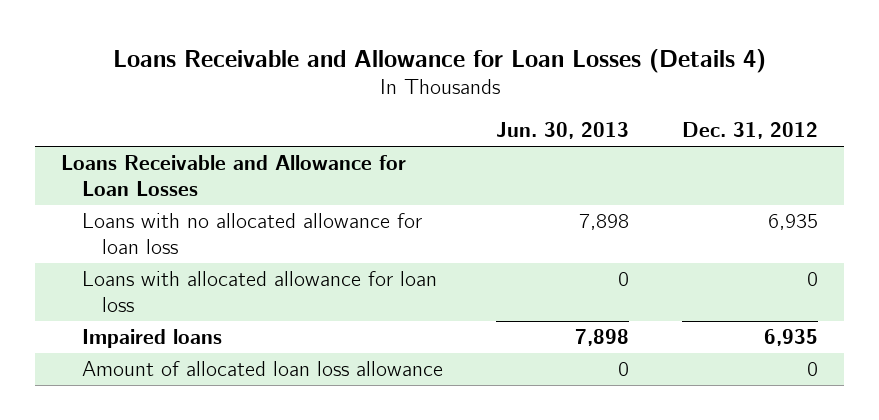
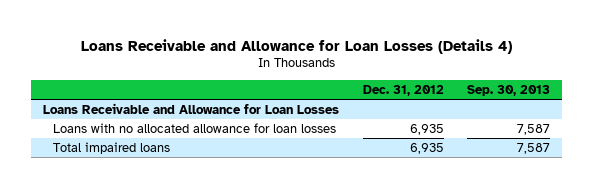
- | Jun. 30, 2013 | Dec. 31, 2012
+ | Dec. 31, 2012 | Sep. 30, 2013
- Loans with no allocated allowance for loan loss | 7,898 | 6,935
- Loans with allocated allowance for loan loss | 0 | 0
- Impaired loans | 7,898 | 6,935
- Amount of allocated loan loss allowance | 0 | 0
+ Loans with no allocated allowance for loan losses | 6,935 | 7,587
+ Total impaired loans | 6,935 | 7,587

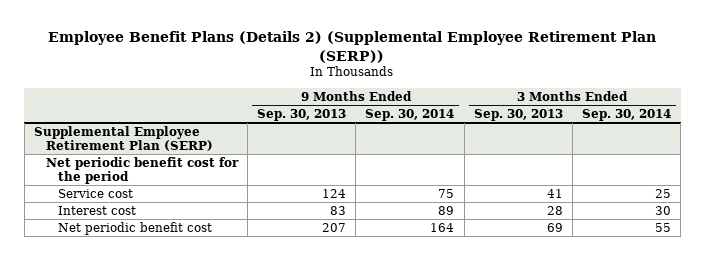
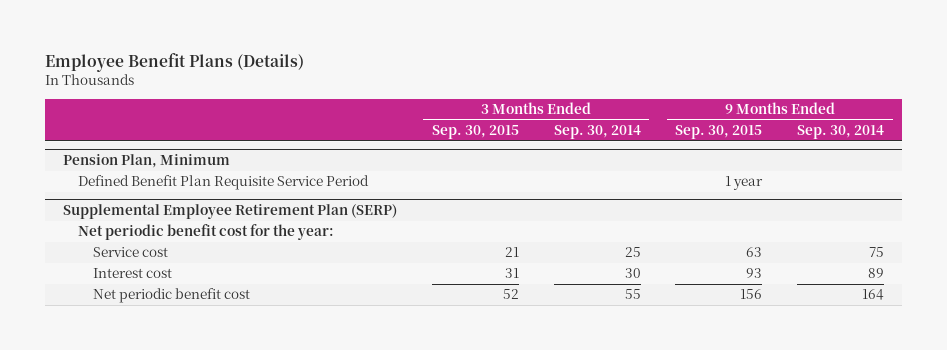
- Employee Benefit Plans (Details 2) (Supplemental Employee Retirement Plan (SERP))
+ Employee Benefit Plans (Details)
- | 9 Months Ended Sep. 30, 2013 | 9 Months Ended Sep. 30, 2014 | 3 Months Ended Sep. 30, 2013 | 3 Months Ended Sep. 30, 2014
+ | 3 Months Ended Sep. 30, 2015 | 3 Months Ended Sep. 30, 2014 | 9 Months Ended Sep. 30, 2015 | 9 Months Ended Sep. 30, 2014
+ Pension Plan, Minimum
+ Defined Benefit Plan Requisite Service Period | | | 1 year |
@ Supplemental Employee Retirement Plan (SERP)
- Net periodic benefit cost for the period
+ Net periodic benefit cost for the year:

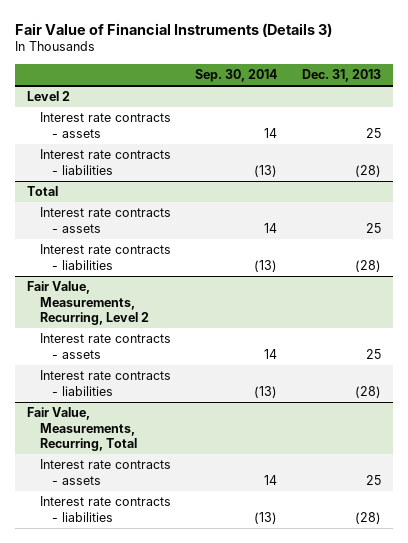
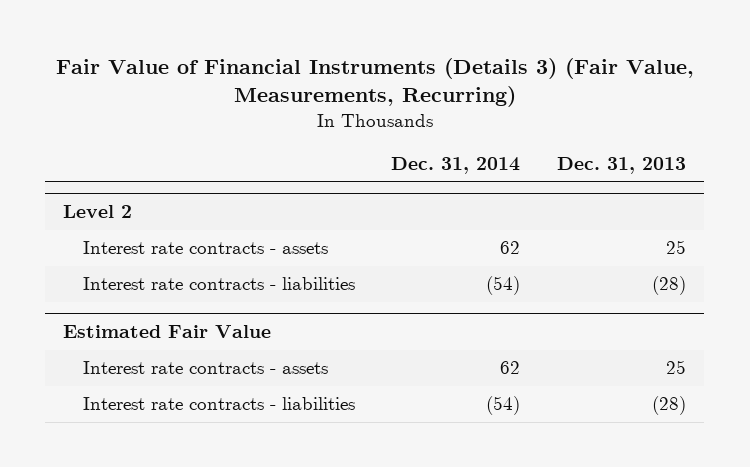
- Fair Value of Financial Instruments (Details 3)
+ Fair Value of Financial Instruments (Details 3) (Fair Value, Measurements, Recurring)
- | Sep. 30, 2014 | Dec. 31, 2013
+ | Dec. 31, 2014 | Dec. 31, 2013
- Total
- Interest rate contracts - assets | 14 | 25
- Interest rate contracts - liabilities | (13) | (28)
- Fair Value, Measurements, Recurring, Level 2
- Interest rate contracts - assets | 14 | 25
- Interest rate contracts - liabilities | (13) | (28)
- Fair Value, Measurements, Recurring, Total
+ Estimated Fair Value

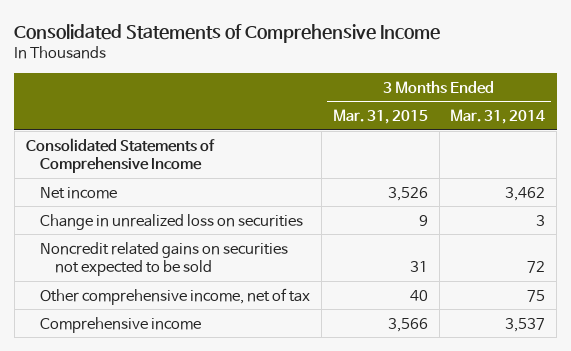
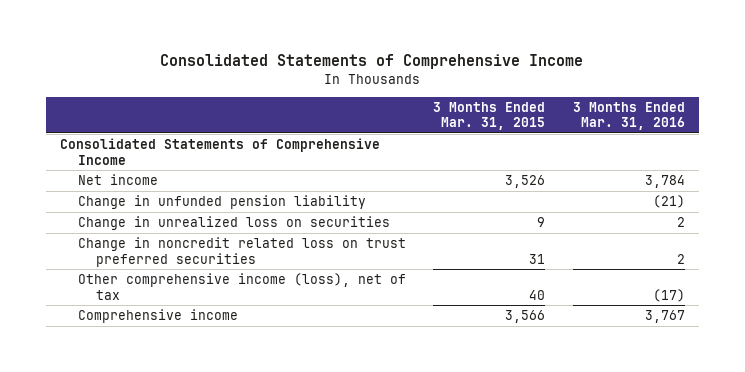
- | 3 Months Ended Mar. 31, 2015 | 3 Months Ended Mar. 31, 2014
+ | 3 Months Ended Mar. 31, 2015 | 3 Months Ended Mar. 31, 2016
+ Change in unfunded pension liability | | (21)
- Noncredit related gains on securities not expected to be sold | 31 | 72
- Other comprehensive income, net of tax | 40 | 75
+ Change in noncredit related loss on trust preferred securities | 31 | 2
+ Other comprehensive income (loss), net of tax | 40 | (17)

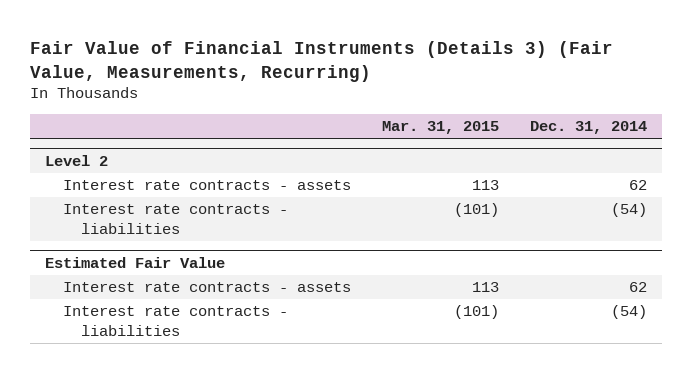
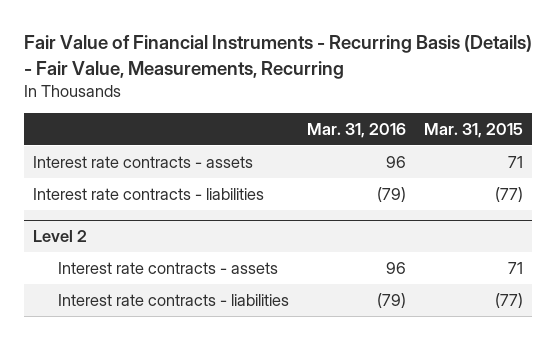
- Fair Value of Financial Instruments (Details 3) (Fair Value, Measurements, Recurring)
+ Fair Value of Financial Instruments - Recurring Basis (Details) - Fair Value, Measurements, Recurring
- | Mar. 31, 2015 | Dec. 31, 2014
+ | Mar. 31, 2016 | Mar. 31, 2015
+ Interest rate contracts - assets | 96 | 71
+ Interest rate contracts - liabilities | (79) | (77)
@ Level 2
- Interest rate contracts - assets | 113 | 62
- Interest rate contracts - liabilities | (101) | (54)
- Estimated Fair Value
- Interest rate contracts - assets | 113 | 62
- Interest rate contracts - liabilities | (101) | (54)
@ Level 2
+ Interest rate contracts - assets | 96 | 71
+ Interest rate contracts - liabilities | (79) | (77)

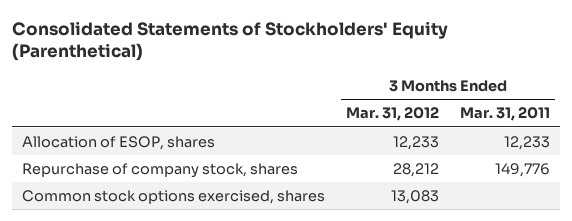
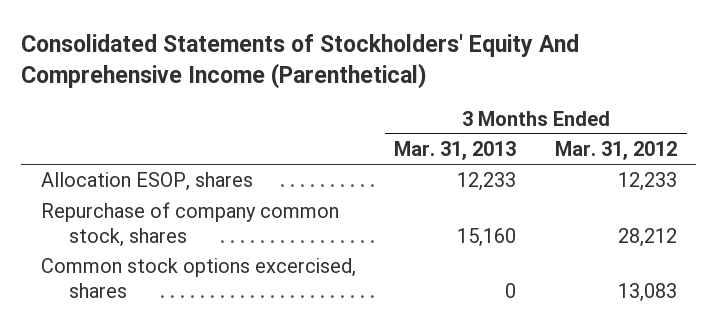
- Consolidated Statements of Stockholders' Equity (Parenthetical)
+ Consolidated Statements of Stockholders' Equity And Comprehensive Income (Parenthetical)
- | 3 Months Ended Mar. 31, 2012 | 3 Months Ended Mar. 31, 2011
+ | 3 Months Ended Mar. 31, 2013 | 3 Months Ended Mar. 31, 2012
- Allocation of ESOP, shares | 12,233 | 12,233
- Repurchase of company stock, shares | 28,212 | 149,776
- Common stock options exercised, shares | 13,083 |
+ Allocation ESOP, shares | 12,233 | 12,233
+ Repurchase of company common stock, shares | 15,160 | 28,212
+ Common stock options excercised, shares | 0 | 13,083

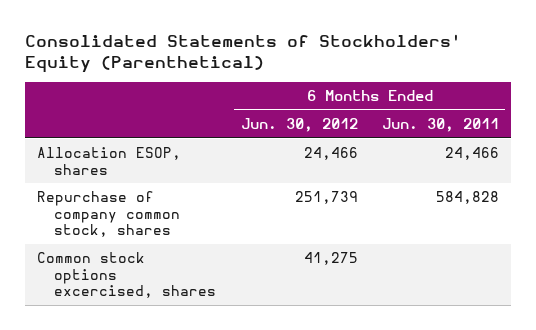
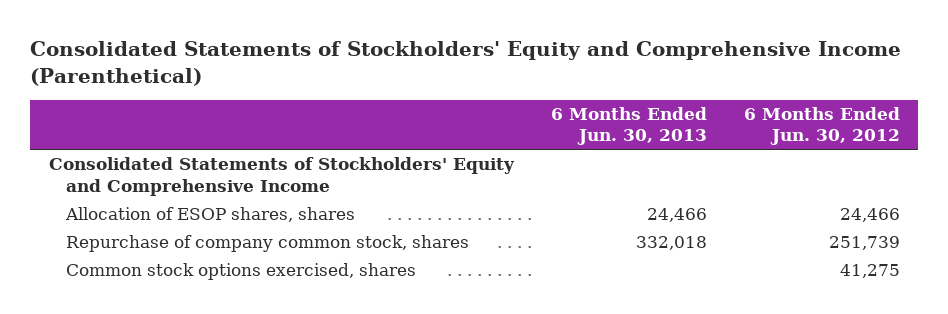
- Consolidated Statements of Stockholders' Equity (Parenthetical)
+ Consolidated Statements of Stockholders' Equity and Comprehensive Income (Parenthetical)
- | 6 Months Ended Jun. 30, 2012 | 6 Months Ended Jun. 30, 2011
+ | 6 Months Ended Jun. 30, 2013 | 6 Months Ended Jun. 30, 2012
- Allocation ESOP, shares | 24,466 | 24,466
+ Consolidated Statements of Stockholders' Equity and Comprehensive Income
+ Allocation of ESOP shares, shares | 24,466 | 24,466
- Common stock options excercised, shares | 41,275 |
+ Common stock options exercised, shares | | 41,275

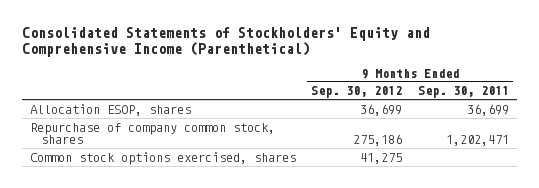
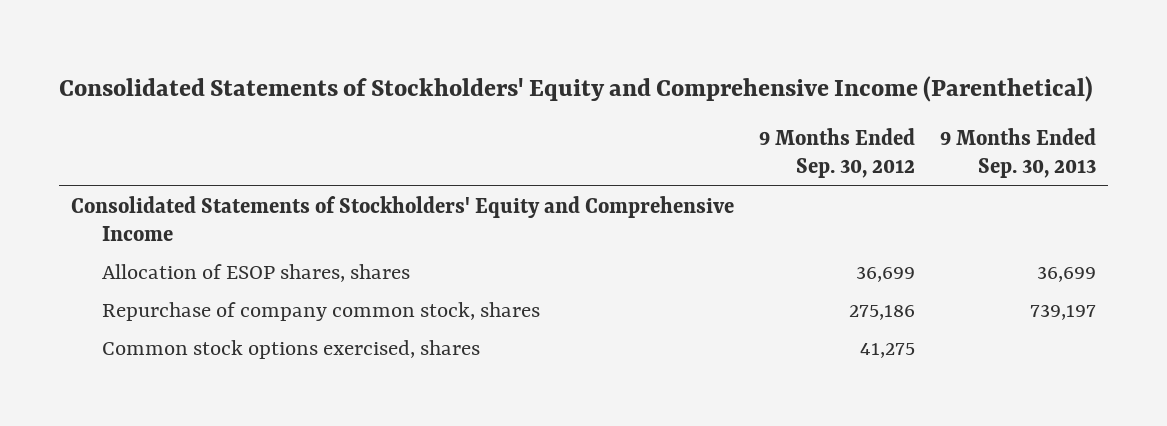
- | 9 Months Ended Sep. 30, 2012 | 9 Months Ended Sep. 30, 2011
+ | 9 Months Ended Sep. 30, 2012 | 9 Months Ended Sep. 30, 2013
- Allocation ESOP, shares | 36,699 | 36,699
+ Consolidated Statements of Stockholders' Equity and Comprehensive Income
+ Allocation of ESOP shares, shares | 36,699 | 36,699

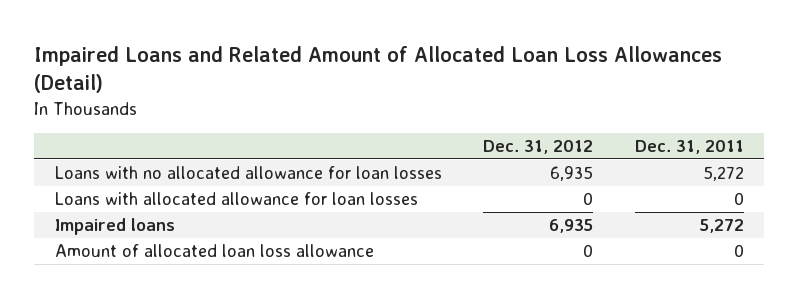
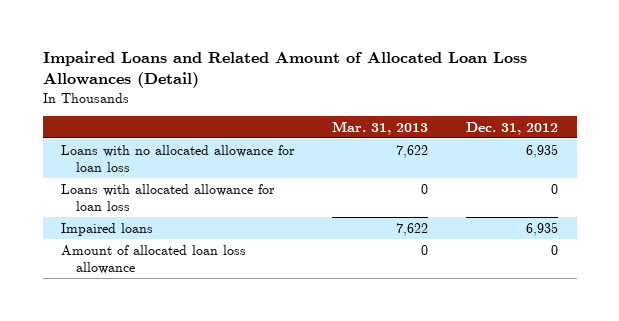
- | Dec. 31, 2012 | Dec. 31, 2011
+ | Mar. 31, 2013 | Dec. 31, 2012
- Loans with no allocated allowance for loan losses | 6,935 | 5,272
- Loans with allocated allowance for loan losses | 0 | 0
+ Loans with no allocated allowance for loan loss | 7,622 | 6,935
+ Loans with allocated allowance for loan loss | 0 | 0

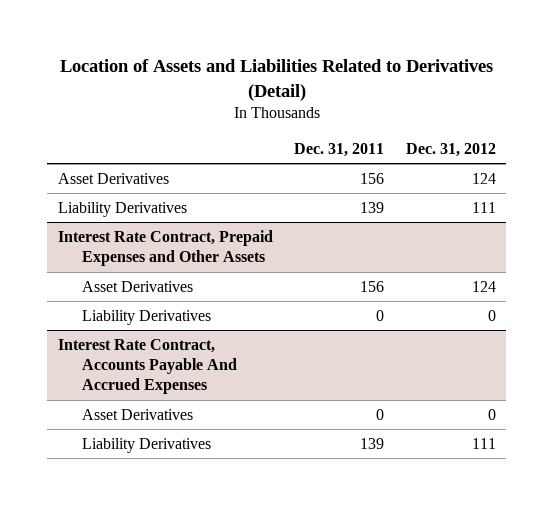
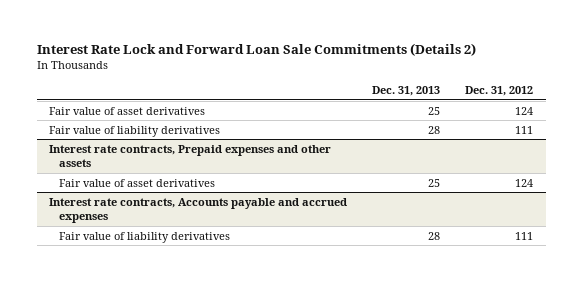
- Location of Assets and Liabilities Related to Derivatives (Detail)
+ Interest Rate Lock and Forward Loan Sale Commitments (Details 2)
- | Dec. 31, 2011 | Dec. 31, 2012
+ | Dec. 31, 2013 | Dec. 31, 2012
- Asset Derivatives | 156 | 124
- Liability Derivatives | 139 | 111
- Interest Rate Contract, Prepaid Expenses and Other Assets
- Asset Derivatives | 156 | 124
- Liability Derivatives | 0 | 0
- Interest Rate Contract, Accounts Payable And Accrued Expenses
- Asset Derivatives | 0 | 0
- Liability Derivatives | 139 | 111
+ Fair value of asset derivatives | 25 | 124
+ Fair value of liability derivatives | 28 | 111
+ Interest rate contracts, Prepaid expenses and other assets
+ Fair value of asset derivatives | 25 | 124
+ Interest rate contracts, Accounts payable and accrued expenses
+ Fair value of liability derivatives | 28 | 111

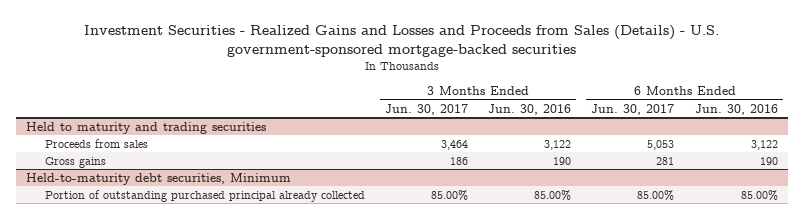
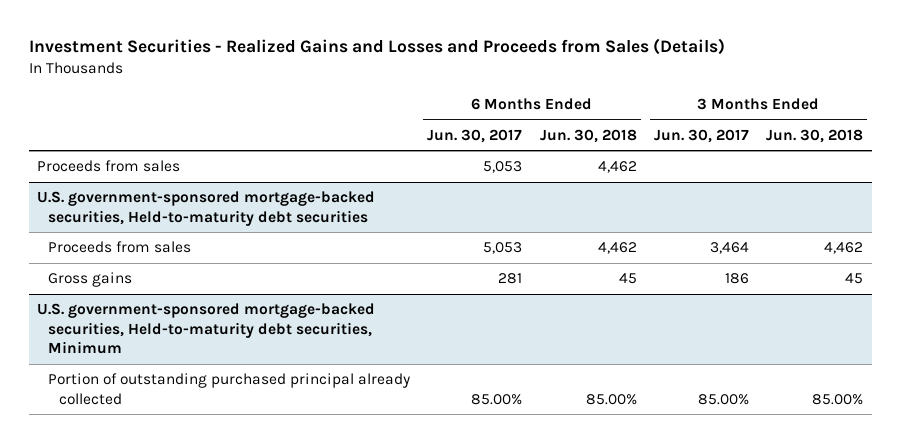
- Investment Securities - Realized Gains and Losses and Proceeds from Sales (Details) - U.S. government-sponsored mortgage-backed securities
+ Investment Securities - Realized Gains and Losses and Proceeds from Sales (Details)
- | 3 Months Ended Jun. 30, 2017 | 3 Months Ended Jun. 30, 2016 | 6 Months Ended Jun. 30, 2017 | 6 Months Ended Jun. 30, 2016
+ | 6 Months Ended Jun. 30, 2017 | 6 Months Ended Jun. 30, 2018 | 3 Months Ended Jun. 30, 2017 | 3 Months Ended Jun. 30, 2018
- Held to maturity and trading securities
+ Proceeds from sales | 5,053 | 4,462 | |
+ U.S. government-sponsored mortgage-backed securities, Held-to-maturity debt securities
- Held-to-maturity debt securities, Minimum
+ U.S. government-sponsored mortgage-backed securities, Held-to-maturity debt securities, Minimum

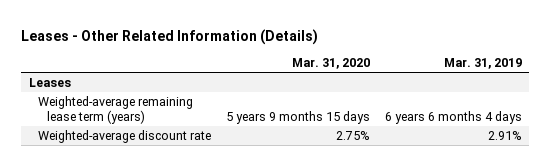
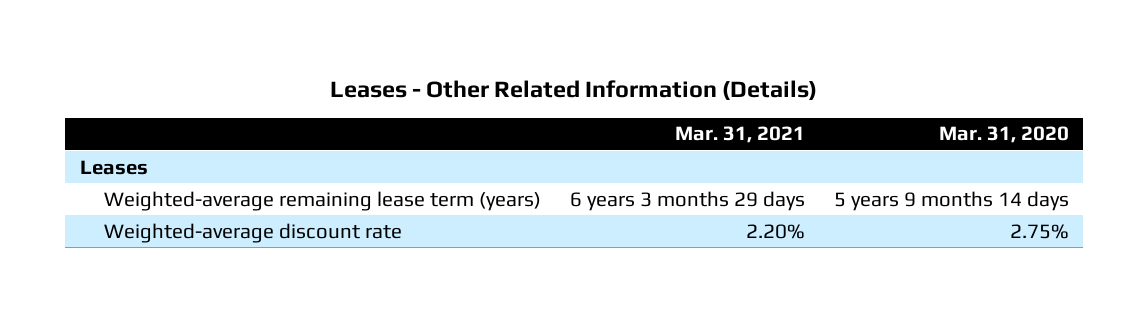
- | Mar. 31, 2020 | Mar. 31, 2019
+ | Mar. 31, 2021 | Mar. 31, 2020
- Weighted-average remaining lease term (years) | 5 years 9 months 15 days | 6 years 6 months 4 days
+ Weighted-average remaining lease term (years) | 6 years 3 months 29 days | 5 years 9 months 14 days

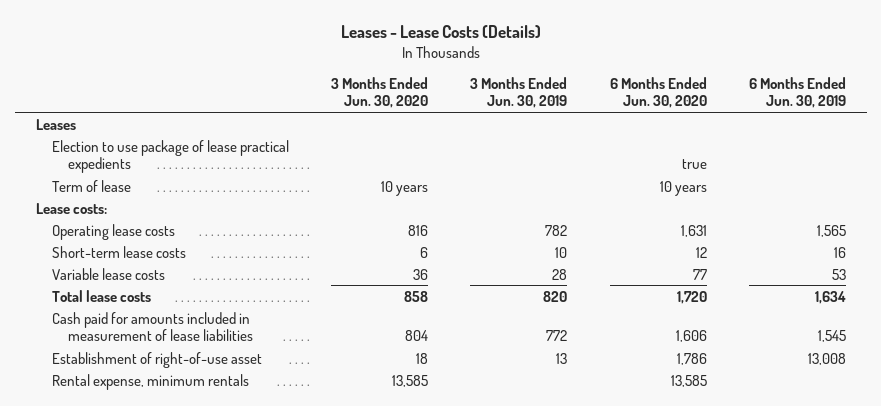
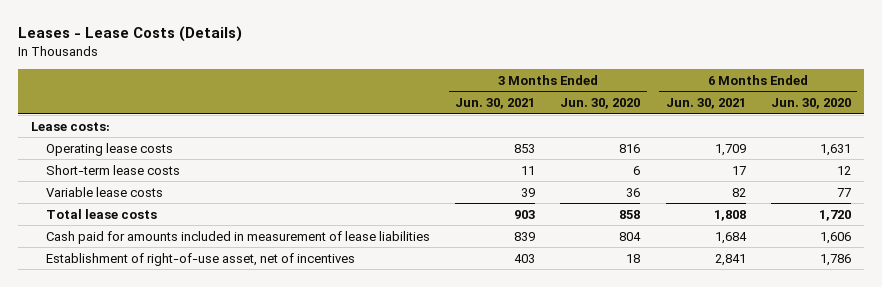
- | 3 Months Ended Jun. 30, 2020 | 3 Months Ended Jun. 30, 2019 | 6 Months Ended Jun. 30, 2020 | 6 Months Ended Jun. 30, 2019
+ | 3 Months Ended Jun. 30, 2021 | 3 Months Ended Jun. 30, 2020 | 6 Months Ended Jun. 30, 2021 | 6 Months Ended Jun. 30, 2020
- Leases
- Election to use package of lease practical expedients | | | true |
- Term of lease | 10 years | | 10 years |
- Establishment of right-of-use asset | 18 | 13 | 1,786 | 13,008
- Rental expense, minimum rentals | 13,585 | | 13,585 |
+ Establishment of right-of-use asset, net of incentives | 403 | 18 | 2,841 | 1,786

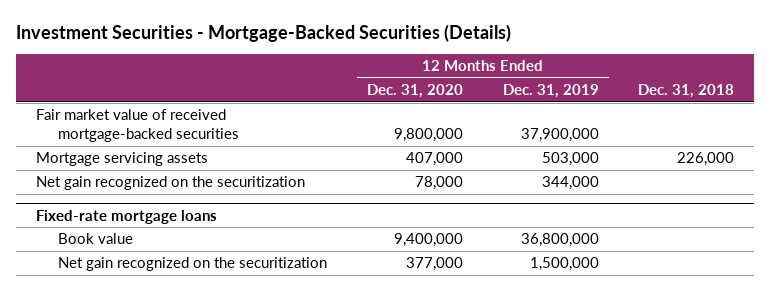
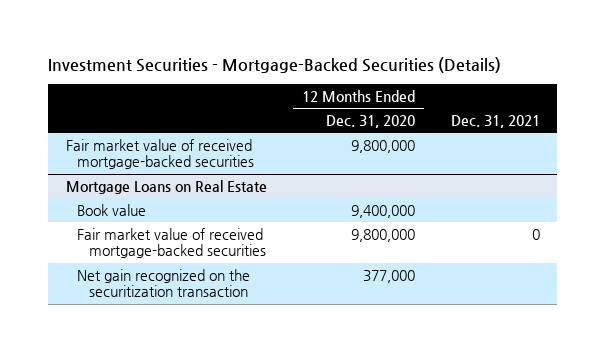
- | 12 Months Ended Dec. 31, 2020 | 12 Months Ended Dec. 31, 2019 | Dec. 31, 2018
+ | 12 Months Ended Dec. 31, 2020 | Dec. 31, 2021
- Mortgage servicing assets | 407,000 | 503,000 | 226,000
- Net gain recognized on the securitization | 78,000 | 344,000 |
- Fixed-rate mortgage loans
+ Mortgage Loans on Real Estate
- Net gain recognized on the securitization | 377,000 | 1,500,000 |
+ Fair market value of received mortgage-backed securities | 9,800,000 | 0
+ Net gain recognized on the securitization transaction | 377,000 |

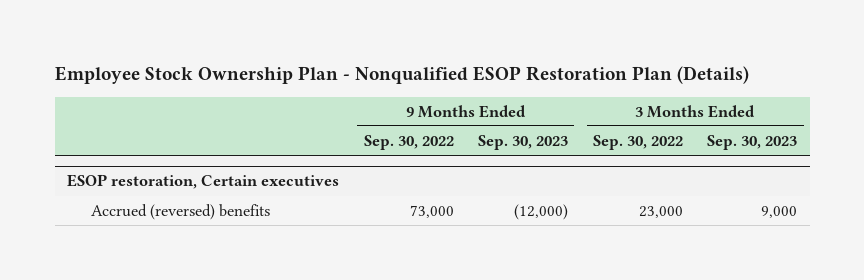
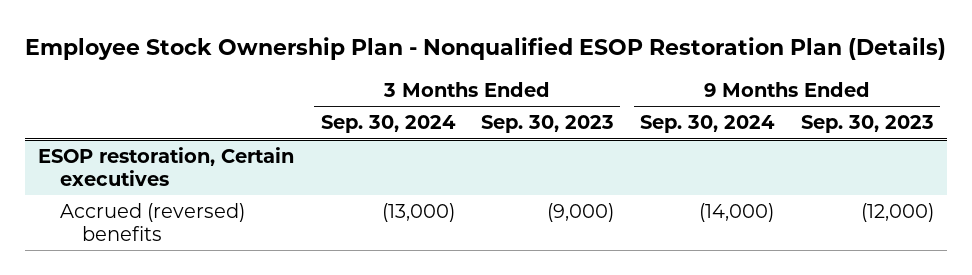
- | 9 Months Ended Sep. 30, 2022 | 9 Months Ended Sep. 30, 2023 | 3 Months Ended Sep. 30, 2022 | 3 Months Ended Sep. 30, 2023
+ | 3 Months Ended Sep. 30, 2024 | 3 Months Ended Sep. 30, 2023 | 9 Months Ended Sep. 30, 2024 | 9 Months Ended Sep. 30, 2023
@ ESOP restoration, Certain executives
- Accrued (reversed) benefits | 73,000 | (12,000) | 23,000 | 9,000
+ Accrued (reversed) benefits | (13,000) | (9,000) | (14,000) | (12,000)

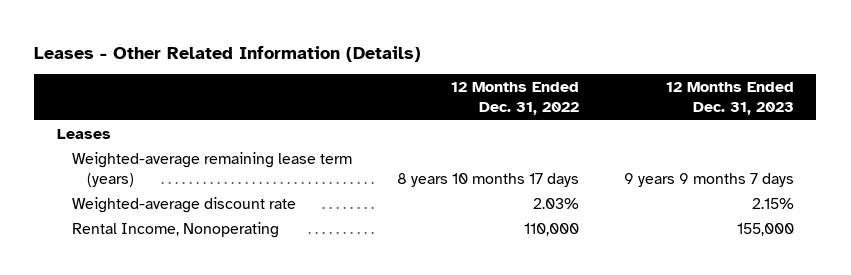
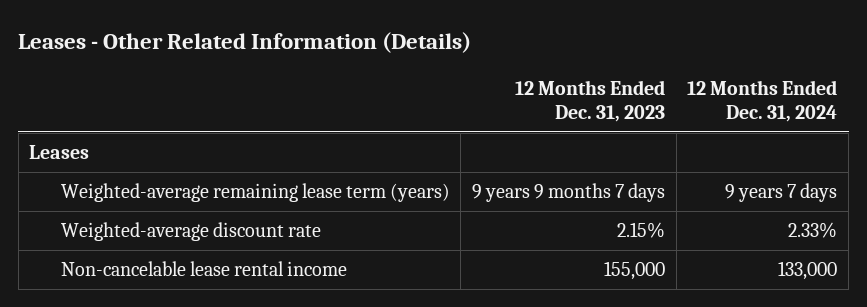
- | 12 Months Ended Dec. 31, 2022 | 12 Months Ended Dec. 31, 2023
+ | 12 Months Ended Dec. 31, 2023 | 12 Months Ended Dec. 31, 2024
- Rental Income, Nonoperating | 110,000 | 155,000
+ Non-cancelable lease rental income | 155,000 | 133,000

